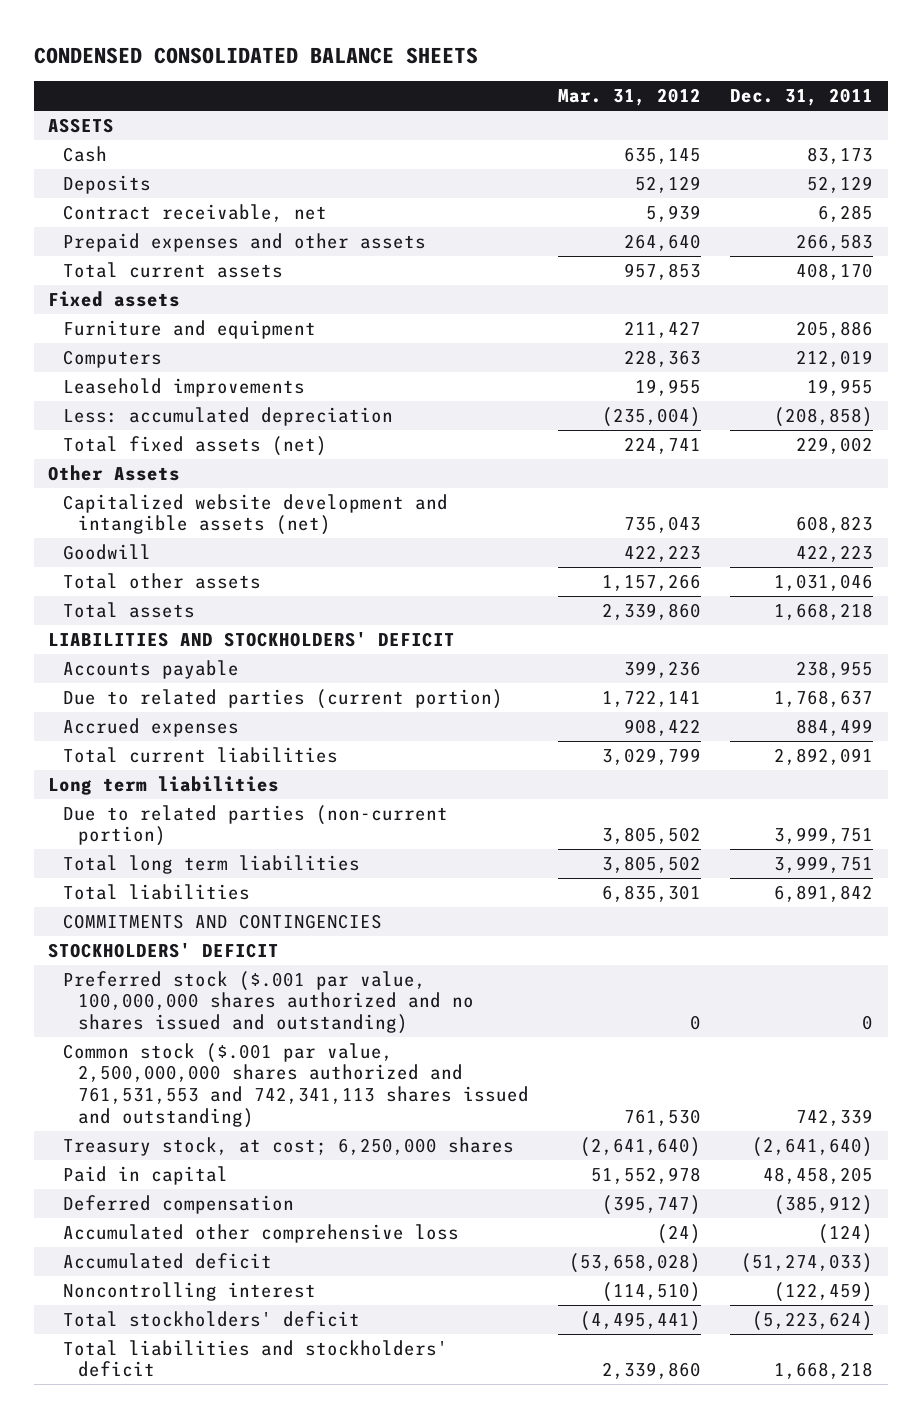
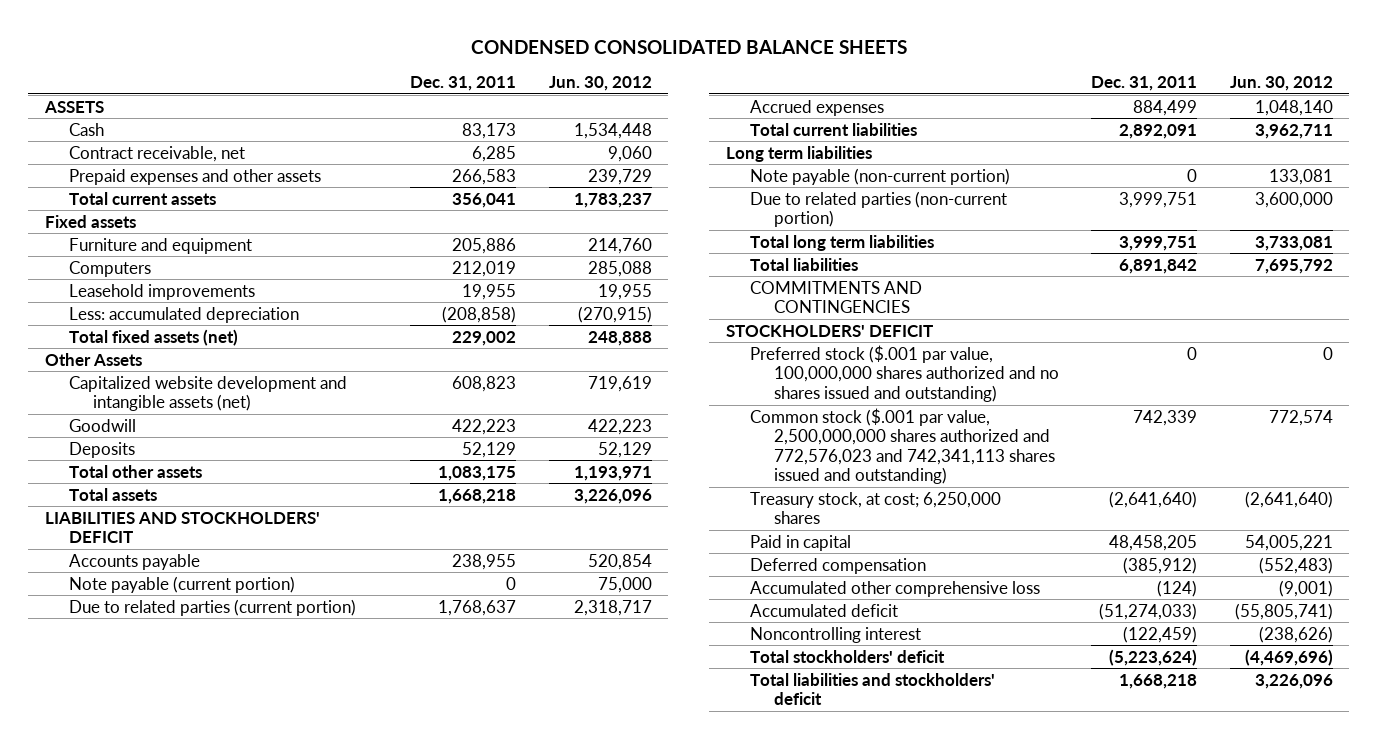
- | Mar. 31, 2012 | Dec. 31, 2011
+ | Dec. 31, 2011 | Jun. 30, 2012
- Total current assets | 957,853 | 408,170
+ Total current assets | 356,041 | 1,783,237
- Total other assets | 1,157,266 | 1,031,046
moved down: Deposits | 52,129 | 52,129
+ Total other assets | 1,083,175 | 1,193,971
+ Note payable (current portion) | 0 | 75,000
+ Note payable (non-current portion) | 0 | 133,081
- Common stock ($.001 par value, 2,500,000,000 shares authorized and 761,531,553 and 742,341,113 shares issued and outstanding) | 761,530 | 742,339
+ Common stock ($.001 par value, 2,500,000,000 shares authorized and 772,576,023 and 742,341,113 shares issued and outstanding) | 742,339 | 772,574

